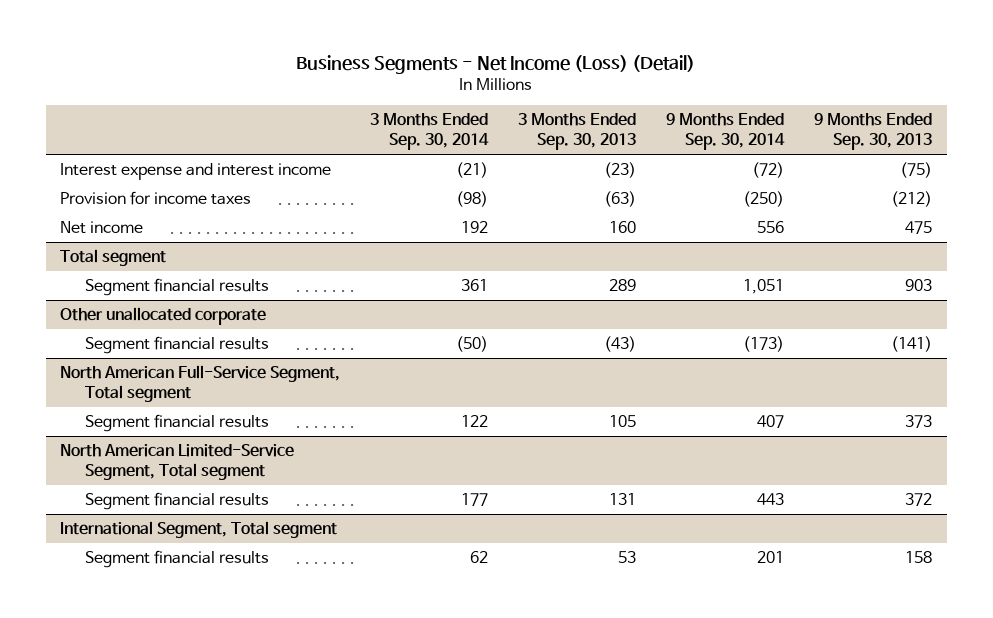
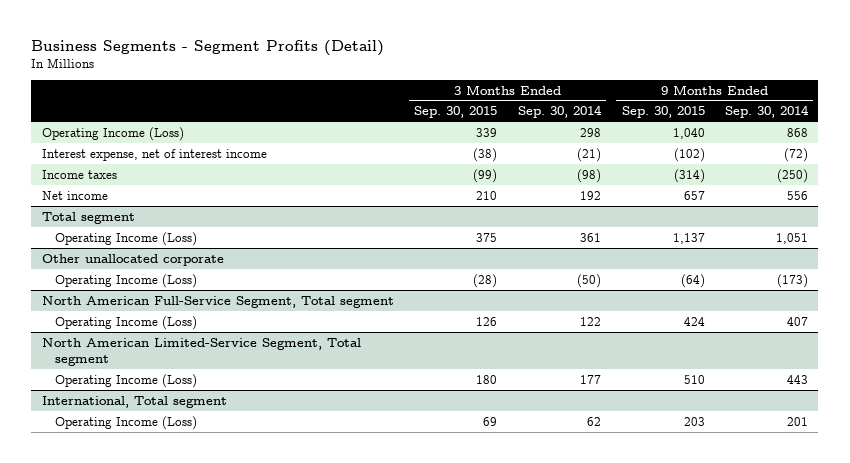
- Business Segments - Net Income (Loss) (Detail)
+ Business Segments - Segment Profits (Detail)
- | 3 Months Ended Sep. 30, 2014 | 3 Months Ended Sep. 30, 2013 | 9 Months Ended Sep. 30, 2014 | 9 Months Ended Sep. 30, 2013
+ | 3 Months Ended Sep. 30, 2015 | 3 Months Ended Sep. 30, 2014 | 9 Months Ended Sep. 30, 2015 | 9 Months Ended Sep. 30, 2014
- Interest expense and interest income | (21) | (23) | (72) | (75)
- Provision for income taxes | (98) | (63) | (250) | (212)
+ Operating Income (Loss) | 339 | 298 | 1,040 | 868
+ Interest expense, net of interest income | (38) | (21) | (102) | (72)
+ Income taxes | (99) | (98) | (314) | (250)
@ Total segment
- Segment financial results | 361 | 289 | 1,051 | 903
+ Operating Income (Loss) | 375 | 361 | 1,137 | 1,051
@ Other unallocated corporate
- Segment financial results | (50) | (43) | (173) | (141)
+ Operating Income (Loss) | (28) | (50) | (64) | (173)
@ North American Full-Service Segment, Total segment
- Segment financial results | 122 | 105 | 407 | 373
+ Operating Income (Loss) | 126 | 122 | 424 | 407
@ North American Limited-Service Segment, Total segment
- Segment financial results | 177 | 131 | 443 | 372
- International Segment, Total segment
- Segment financial results | 62 | 53 | 201 | 158
@ North American Limited-Service Segment, Total segment
+ Operating Income (Loss) | 180 | 177 | 510 | 443
+ International, Total segment
+ Operating Income (Loss) | 69 | 62 | 203 | 201

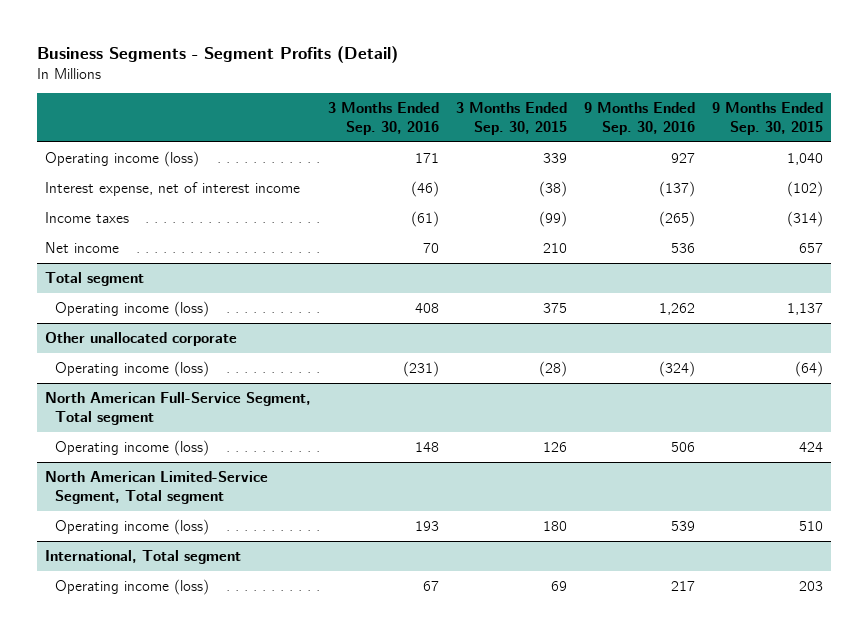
- | 3 Months Ended Sep. 30, 2015 | 3 Months Ended Sep. 30, 2014 | 9 Months Ended Sep. 30, 2015 | 9 Months Ended Sep. 30, 2014
+ | 3 Months Ended Sep. 30, 2016 | 3 Months Ended Sep. 30, 2015 | 9 Months Ended Sep. 30, 2016 | 9 Months Ended Sep. 30, 2015
- Operating Income (Loss) | 339 | 298 | 1,040 | 868
+ Operating income (loss) | 171 | 339 | 927 | 1,040
@ Total segment
- Operating Income (Loss) | 375 | 361 | 1,137 | 1,051
+ Operating income (loss) | 408 | 375 | 1,262 | 1,137
@ Other unallocated corporate
- Operating Income (Loss) | (28) | (50) | (64) | (173)
+ Operating income (loss) | (231) | (28) | (324) | (64)
@ North American Full-Service Segment, Total segment
- Operating Income (Loss) | 126 | 122 | 424 | 407
+ Operating income (loss) | 148 | 126 | 506 | 424
@ North American Limited-Service Segment, Total segment
- Operating Income (Loss) | 180 | 177 | 510 | 443
+ Operating income (loss) | 193 | 180 | 539 | 510
@ International, Total segment
- Operating Income (Loss) | 69 | 62 | 203 | 201
+ Operating income (loss) | 67 | 69 | 217 | 203

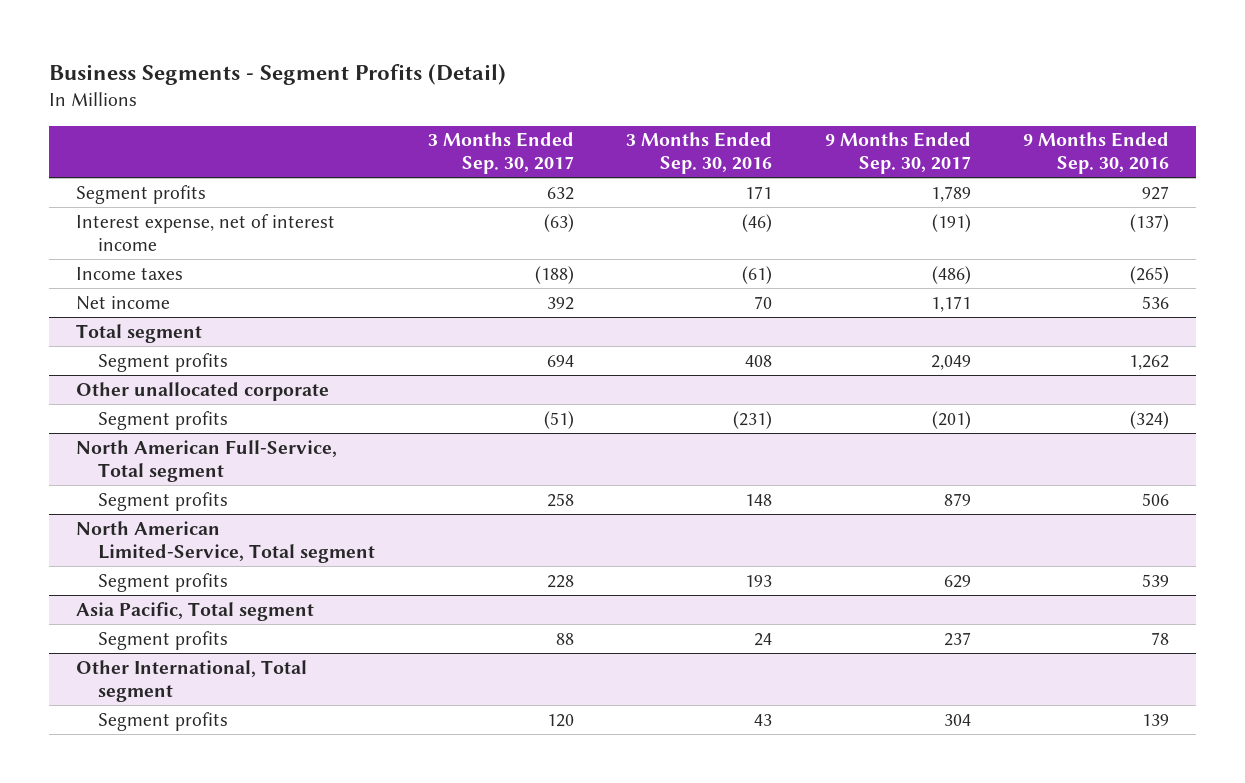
- | 3 Months Ended Sep. 30, 2016 | 3 Months Ended Sep. 30, 2015 | 9 Months Ended Sep. 30, 2016 | 9 Months Ended Sep. 30, 2015
+ | 3 Months Ended Sep. 30, 2017 | 3 Months Ended Sep. 30, 2016 | 9 Months Ended Sep. 30, 2017 | 9 Months Ended Sep. 30, 2016
- Operating income (loss) | 171 | 339 | 927 | 1,040
+ Segment profits | 632 | 171 | 1,789 | 927
@ Total segment
- Operating income (loss) | 408 | 375 | 1,262 | 1,137
+ Segment profits | 694 | 408 | 2,049 | 1,262
@ Other unallocated corporate
- Operating income (loss) | (231) | (28) | (324) | (64)
- North American Full-Service Segment, Total segment
- Operating income (loss) | 148 | 126 | 506 | 424
- North American Limited-Service Segment, Total segment
- Operating income (loss) | 193 | 180 | 539 | 510
- International, Total segment
- Operating income (loss) | 67 | 69 | 217 | 203
@ Other unallocated corporate
+ Segment profits | (51) | (231) | (201) | (324)
+ North American Full-Service, Total segment
+ Segment profits | 258 | 148 | 879 | 506
+ North American Limited-Service, Total segment
+ Segment profits | 228 | 193 | 629 | 539
+ Asia Pacific, Total segment
+ Segment profits | 88 | 24 | 237 | 78
+ Other International, Total segment
+ Segment profits | 120 | 43 | 304 | 139

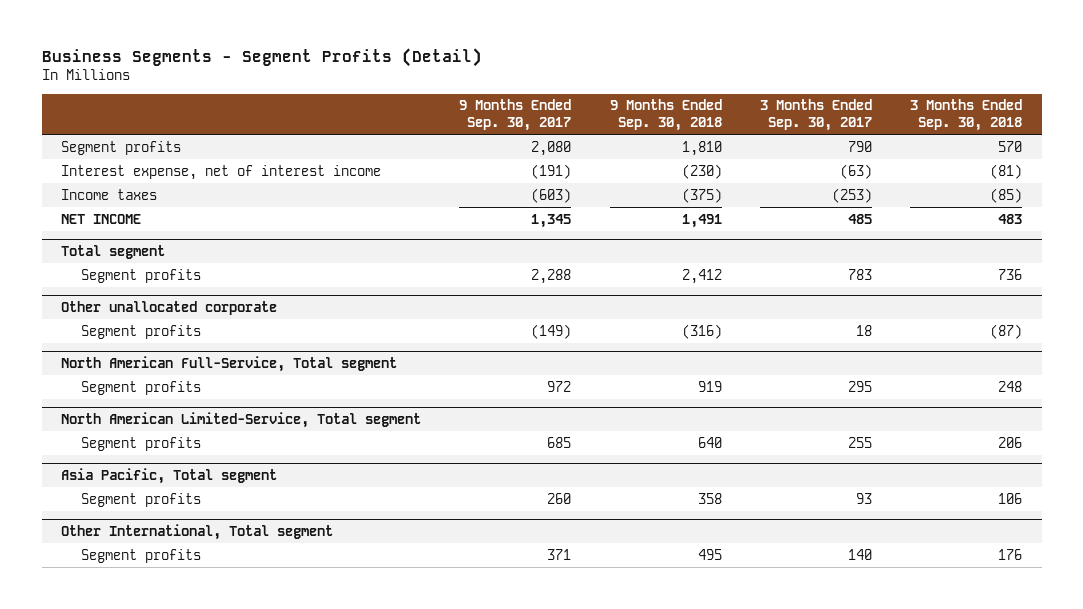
- | 3 Months Ended Sep. 30, 2017 | 3 Months Ended Sep. 30, 2016 | 9 Months Ended Sep. 30, 2017 | 9 Months Ended Sep. 30, 2016
+ | 9 Months Ended Sep. 30, 2017 | 9 Months Ended Sep. 30, 2018 | 3 Months Ended Sep. 30, 2017 | 3 Months Ended Sep. 30, 2018
- Segment profits | 632 | 171 | 1,789 | 927
+ Segment profits | 2,080 | 1,810 | 790 | 570
- Income taxes | (188) | (61) | (486) | (265)
- Net income | 392 | 70 | 1,171 | 536
+ Income taxes | (603) | (375) | (253) | (85)
+ NET INCOME | 1,345 | 1,491 | 485 | 483
@ Total segment
- Segment profits | 694 | 408 | 2,049 | 1,262
+ Segment profits | 2,288 | 2,412 | 783 | 736
@ Other unallocated corporate
- Segment profits | (51) | (231) | (201) | (324)
+ Segment profits | (149) | (316) | 18 | (87)
@ North American Full-Service, Total segment
- Segment profits | 258 | 148 | 879 | 506
+ Segment profits | 972 | 919 | 295 | 248
@ North American Limited-Service, Total segment
- Segment profits | 228 | 193 | 629 | 539
+ Segment profits | 685 | 640 | 255 | 206
@ Asia Pacific, Total segment
- Segment profits | 88 | 24 | 237 | 78
+ Segment profits | 260 | 358 | 93 | 106
@ Other International, Total segment
- Segment profits | 120 | 43 | 304 | 139
+ Segment profits | 371 | 495 | 140 | 176

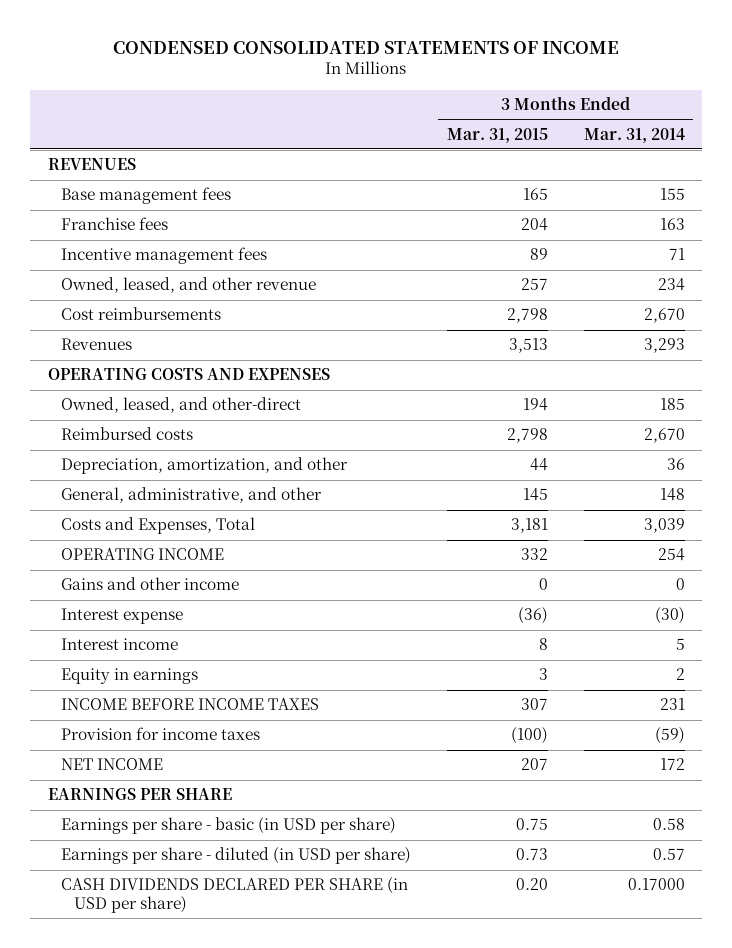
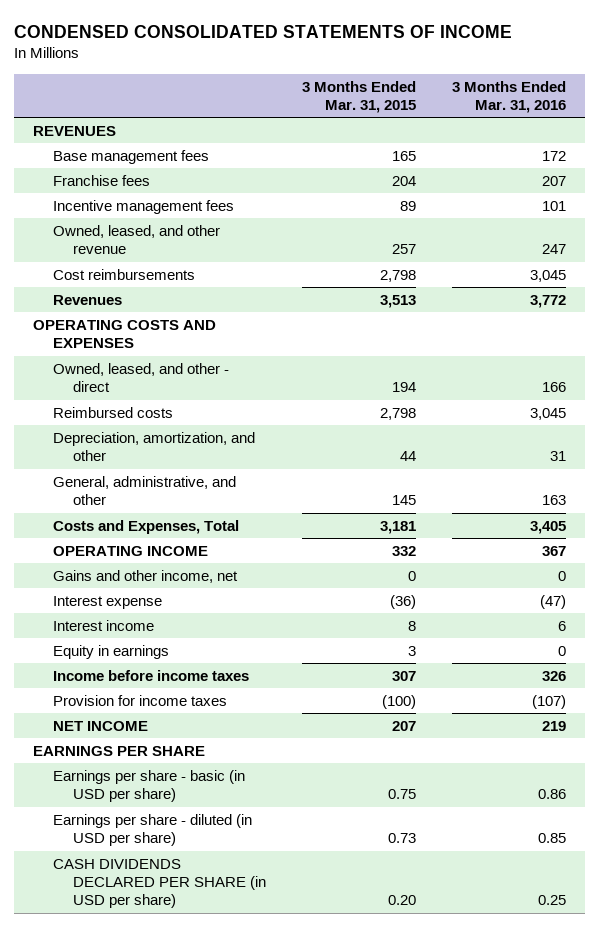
- | 3 Months Ended Mar. 31, 2015 | 3 Months Ended Mar. 31, 2014
+ | 3 Months Ended Mar. 31, 2015 | 3 Months Ended Mar. 31, 2016
- Owned, leased, and other-direct | 194 | 185
+ Owned, leased, and other - direct | 194 | 166
- Gains and other income | 0 | 0
+ Gains and other income, net | 0 | 0
- INCOME BEFORE INCOME TAXES | 307 | 231
+ Income before income taxes | 307 | 326

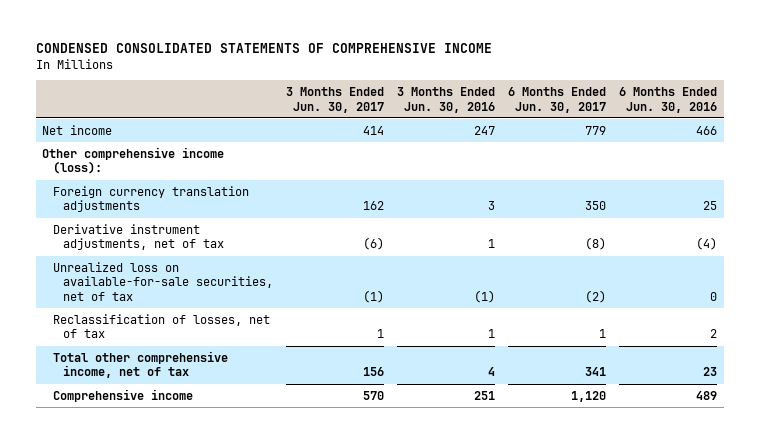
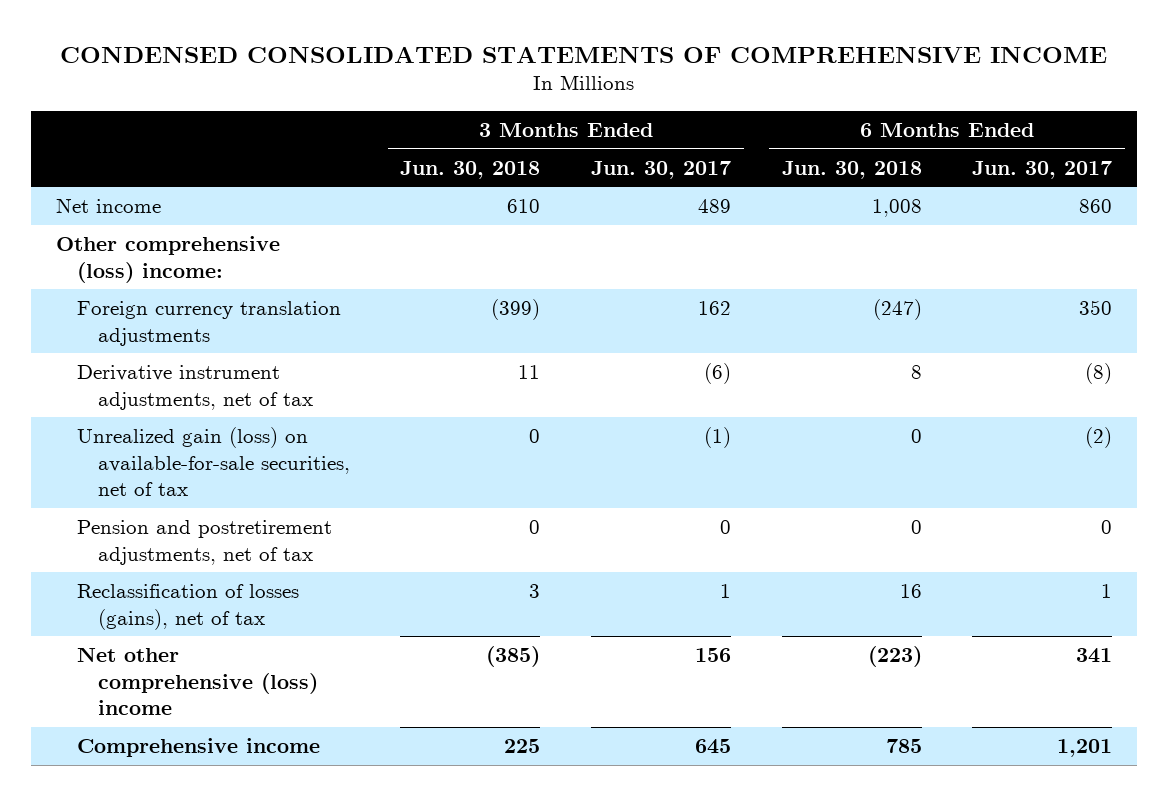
- | 3 Months Ended Jun. 30, 2017 | 3 Months Ended Jun. 30, 2016 | 6 Months Ended Jun. 30, 2017 | 6 Months Ended Jun. 30, 2016
+ | 3 Months Ended Jun. 30, 2018 | 3 Months Ended Jun. 30, 2017 | 6 Months Ended Jun. 30, 2018 | 6 Months Ended Jun. 30, 2017
- Net income | 414 | 247 | 779 | 466
- Other comprehensive income (loss):
+ Net income | 610 | 489 | 1,008 | 860
+ Other comprehensive (loss) income:
- Unrealized loss on available-for-sale securities, net of tax | (1) | (1) | (2) | 0
- Reclassification of losses, net of tax | 1 | 1 | 1 | 2
- Total other comprehensive income, net of tax | 156 | 4 | 341 | 23
- Comprehensive income | 570 | 251 | 1,120 | 489
+ Unrealized gain (loss) on available-for-sale securities, net of tax | 0 | (1) | 0 | (2)
+ Pension and postretirement adjustments, net of tax | 0 | 0 | 0 | 0
+ Reclassification of losses (gains), net of tax | 3 | 1 | 16 | 1
+ Net other comprehensive (loss) income | (385) | 156 | (223) | 341
+ Comprehensive income | 225 | 645 | 785 | 1,201

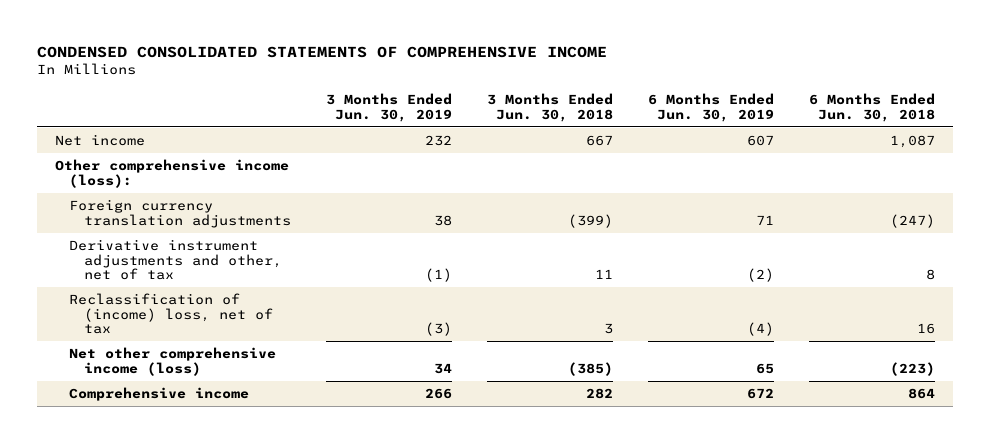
- | 3 Months Ended Jun. 30, 2018 | 3 Months Ended Jun. 30, 2017 | 6 Months Ended Jun. 30, 2018 | 6 Months Ended Jun. 30, 2017
+ | 3 Months Ended Jun. 30, 2019 | 3 Months Ended Jun. 30, 2018 | 6 Months Ended Jun. 30, 2019 | 6 Months Ended Jun. 30, 2018
- Net income | 610 | 489 | 1,008 | 860
- Other comprehensive (loss) income:
+ Net income | 232 | 667 | 607 | 1,087
+ Other comprehensive income (loss):
- Derivative instrument adjustments, net of tax | 11 | (6) | 8 | (8)
- Unrealized gain (loss) on available-for-sale securities, net of tax | 0 | (1) | 0 | (2)
- Pension and postretirement adjustments, net of tax | 0 | 0 | 0 | 0
- Reclassification of losses (gains), net of tax | 3 | 1 | 16 | 1
- Net other comprehensive (loss) income | (385) | 156 | (223) | 341
- Comprehensive income | 225 | 645 | 785 | 1,201
+ Derivative instrument adjustments and other, net of tax | (1) | 11 | (2) | 8
+ Reclassification of (income) loss, net of tax | (3) | 3 | (4) | 16
+ Net other comprehensive income (loss) | 34 | (385) | 65 | (223)
+ Comprehensive income | 266 | 282 | 672 | 864

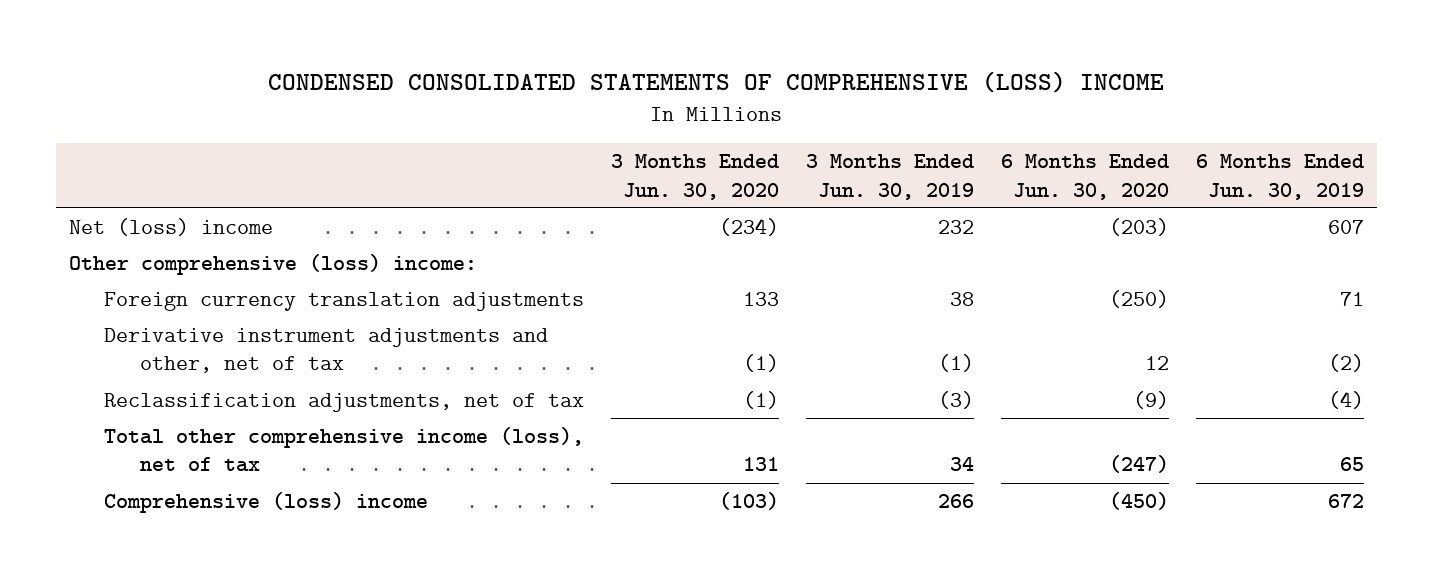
- CONDENSED CONSOLIDATED STATEMENTS OF COMPREHENSIVE INCOME
+ CONDENSED CONSOLIDATED STATEMENTS OF COMPREHENSIVE (LOSS) INCOME
- | 3 Months Ended Jun. 30, 2019 | 3 Months Ended Jun. 30, 2018 | 6 Months Ended Jun. 30, 2019 | 6 Months Ended Jun. 30, 2018
+ | 3 Months Ended Jun. 30, 2020 | 3 Months Ended Jun. 30, 2019 | 6 Months Ended Jun. 30, 2020 | 6 Months Ended Jun. 30, 2019
- Net income | 232 | 667 | 607 | 1,087
- Other comprehensive income (loss):
+ Net (loss) income | (234) | 232 | (203) | 607
+ Other comprehensive (loss) income:
- Reclassification of (income) loss, net of tax | (3) | 3 | (4) | 16
- Net other comprehensive income (loss) | 34 | (385) | 65 | (223)
- Comprehensive income | 266 | 282 | 672 | 864
+ Reclassification adjustments, net of tax | (1) | (3) | (9) | (4)
+ Total other comprehensive income (loss), net of tax | 131 | 34 | (247) | 65
+ Comprehensive (loss) income | (103) | 266 | (450) | 672

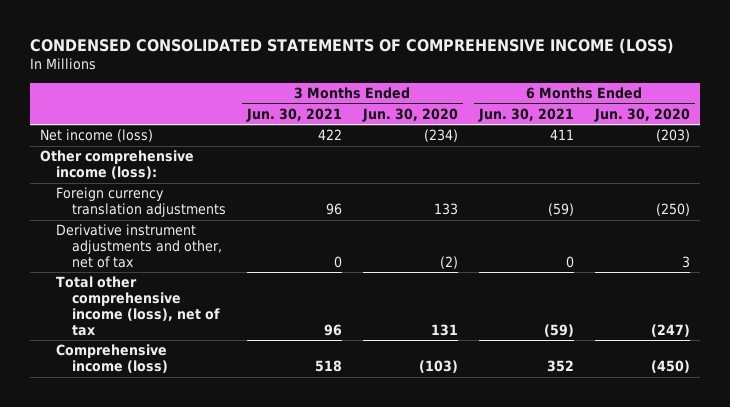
- CONDENSED CONSOLIDATED STATEMENTS OF COMPREHENSIVE (LOSS) INCOME
+ CONDENSED CONSOLIDATED STATEMENTS OF COMPREHENSIVE INCOME (LOSS)
- | 3 Months Ended Jun. 30, 2020 | 3 Months Ended Jun. 30, 2019 | 6 Months Ended Jun. 30, 2020 | 6 Months Ended Jun. 30, 2019
+ | 3 Months Ended Jun. 30, 2021 | 3 Months Ended Jun. 30, 2020 | 6 Months Ended Jun. 30, 2021 | 6 Months Ended Jun. 30, 2020
- Net (loss) income | (234) | 232 | (203) | 607
- Other comprehensive (loss) income:
+ Net income (loss) | 422 | (234) | 411 | (203)
+ Other comprehensive income (loss):
- Derivative instrument adjustments and other, net of tax | (1) | (1) | 12 | (2)
- Reclassification adjustments, net of tax | (1) | (3) | (9) | (4)
+ Derivative instrument adjustments and other, net of tax | 0 | (2) | 0 | 3
- Comprehensive (loss) income | (103) | 266 | (450) | 672
+ Comprehensive income (loss) | 518 | (103) | 352 | (450)

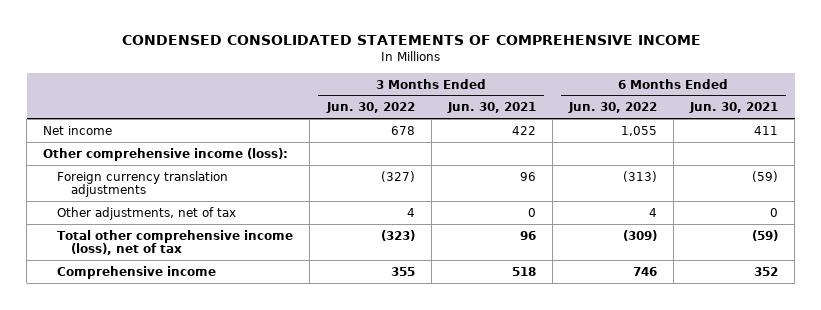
- CONDENSED CONSOLIDATED STATEMENTS OF COMPREHENSIVE INCOME (LOSS)
+ CONDENSED CONSOLIDATED STATEMENTS OF COMPREHENSIVE INCOME
- | 3 Months Ended Jun. 30, 2021 | 3 Months Ended Jun. 30, 2020 | 6 Months Ended Jun. 30, 2021 | 6 Months Ended Jun. 30, 2020
+ | 3 Months Ended Jun. 30, 2022 | 3 Months Ended Jun. 30, 2021 | 6 Months Ended Jun. 30, 2022 | 6 Months Ended Jun. 30, 2021
- Net income (loss) | 422 | (234) | 411 | (203)
+ Net income | 678 | 422 | 1,055 | 411
- Derivative instrument adjustments and other, net of tax | 0 | (2) | 0 | 3
+ Other adjustments, net of tax | 4 | 0 | 4 | 0
- Comprehensive income (loss) | 518 | (103) | 352 | (450)
+ Comprehensive income | 355 | 518 | 746 | 352

